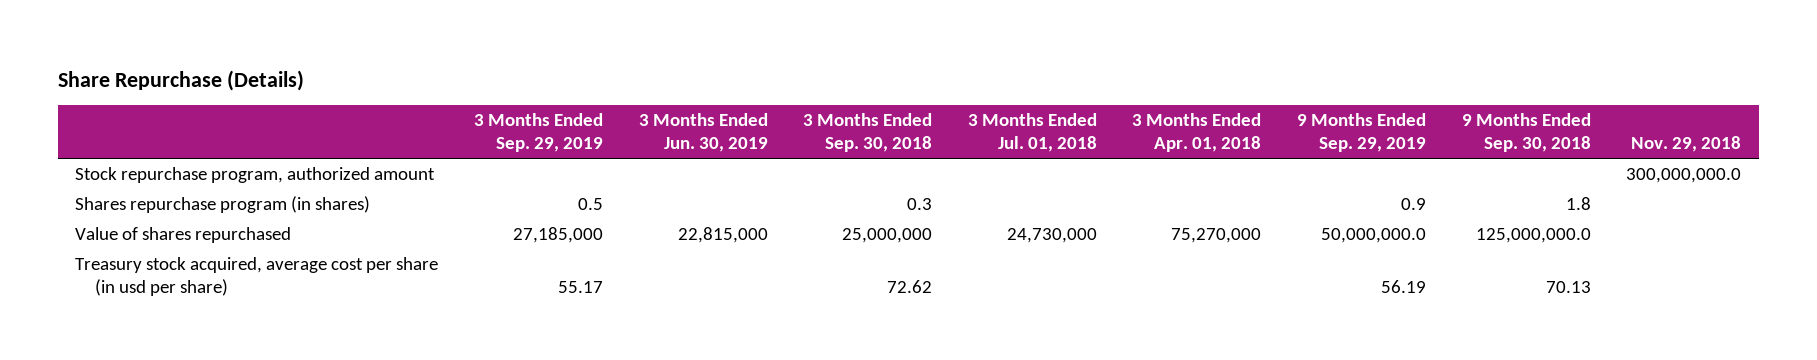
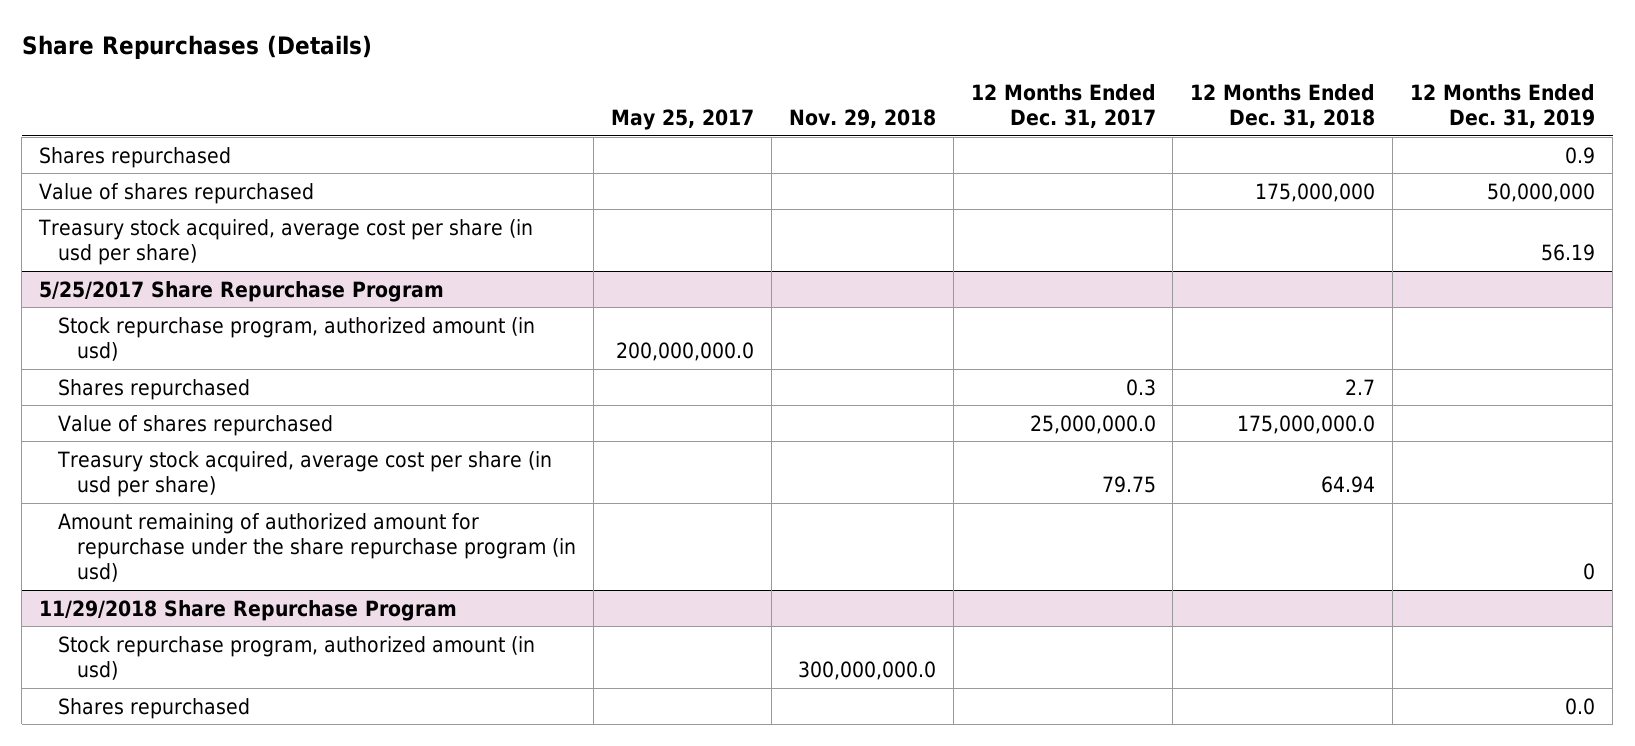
- Share Repurchase (Details)
+ Share Repurchases (Details)
- | 3 Months Ended Sep. 29, 2019 | 3 Months Ended Jun. 30, 2019 | 3 Months Ended Sep. 30, 2018 | 3 Months Ended Jul. 01, 2018 | 3 Months Ended Apr. 01, 2018 | 9 Months Ended Sep. 29, 2019 | 9 Months Ended Sep. 30, 2018 | Nov. 29, 2018
+ | May 25, 2017 | Nov. 29, 2018 | 12 Months Ended Dec. 31, 2017 | 12 Months Ended Dec. 31, 2018 | 12 Months Ended Dec. 31, 2019
- Stock repurchase program, authorized amount | | | | | | | | 300,000,000.0
- Shares repurchase program (in shares) | 0.5 | | 0.3 | | | 0.9 | 1.8 |
+ Shares repurchased | | | | | 0.9
+ 5/25/2017 Share Repurchase Program
+ Stock repurchase program, authorized amount (in usd) | 200,000,000.0 | | | |
+ Shares repurchased | | | 0.3 | 2.7 |
+ Value of shares repurchased | | | 25,000,000.0 | 175,000,000.0 |
+ Treasury stock acquired, average cost per share (in usd per share) | | | 79.75 | 64.94 |
+ Amount remaining of authorized amount for repurchase under the share repurchase program (in usd) | | | | | 0
+ 11/29/2018 Share Repurchase Program
+ Stock repurchase program, authorized amount (in usd) | | 300,000,000.0 | | |
+ Shares repurchased | | | | | 0.0

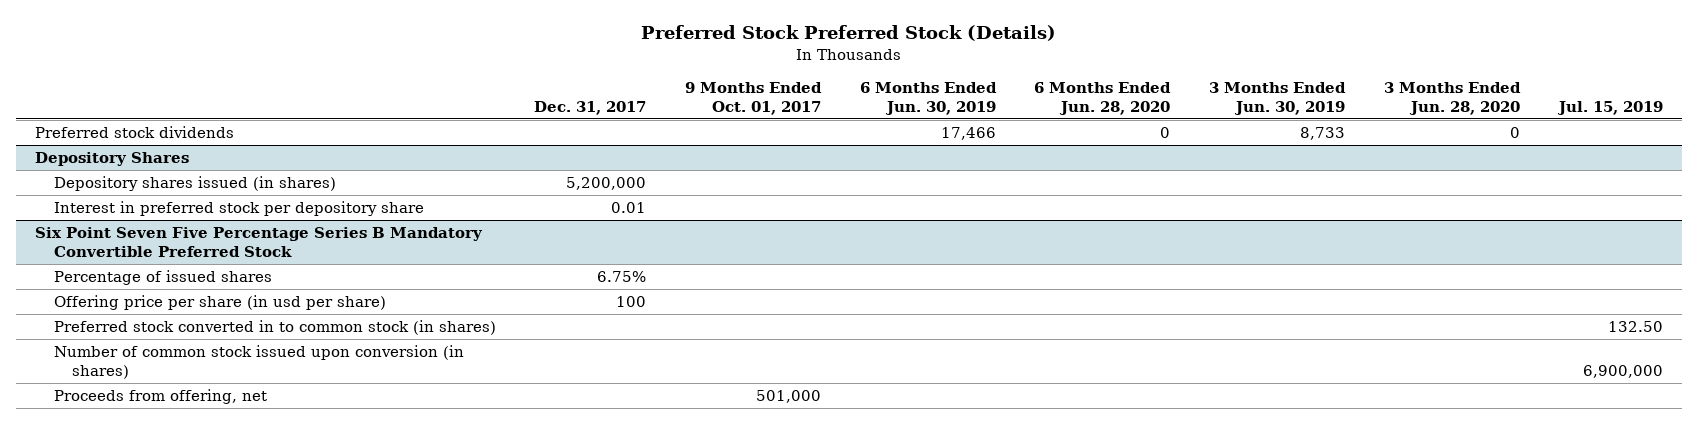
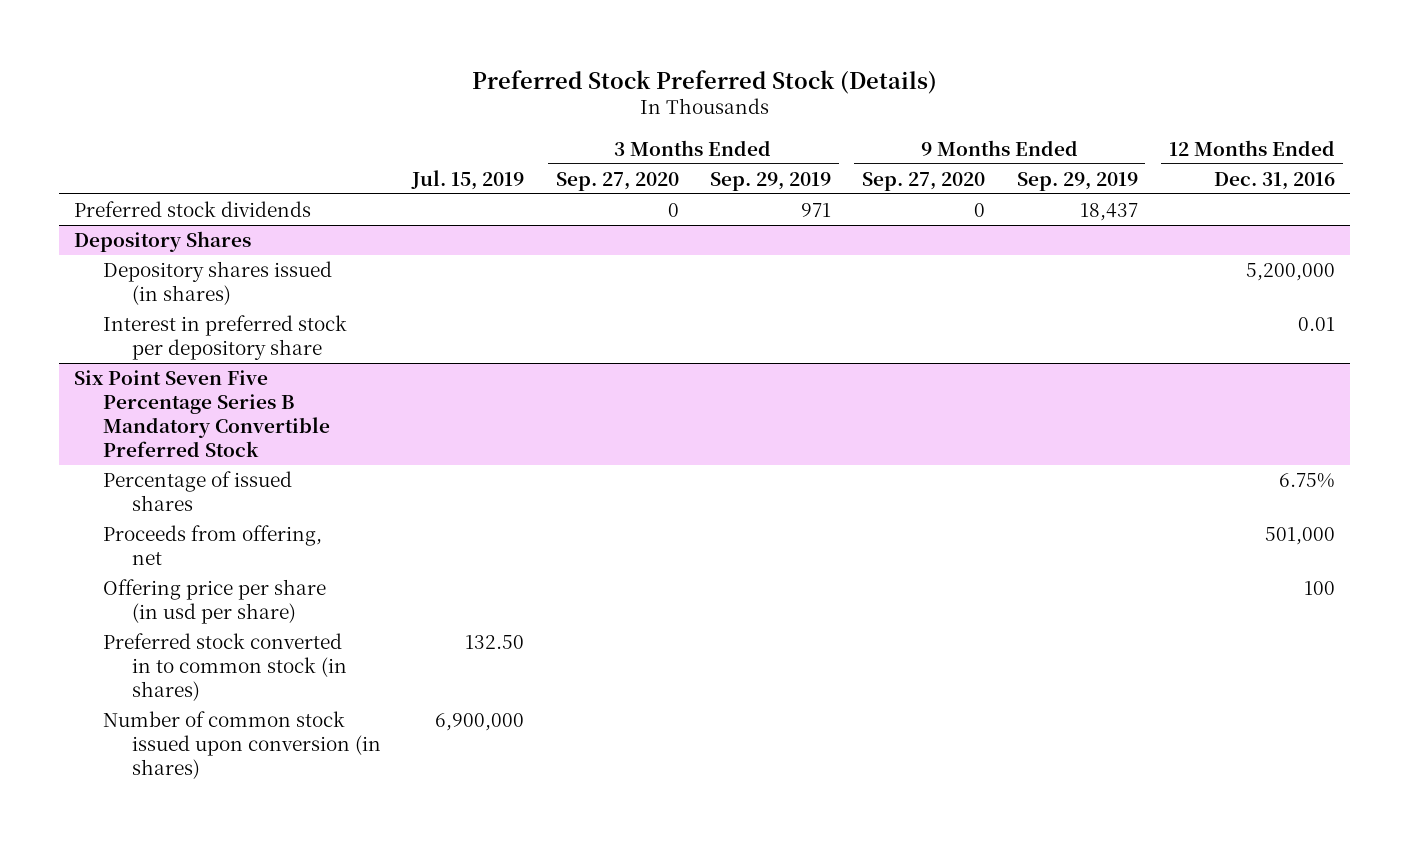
- | Dec. 31, 2017 | 9 Months Ended Oct. 01, 2017 | 6 Months Ended Jun. 30, 2019 | 6 Months Ended Jun. 28, 2020 | 3 Months Ended Jun. 30, 2019 | 3 Months Ended Jun. 28, 2020 | Jul. 15, 2019
+ | Jul. 15, 2019 | 3 Months Ended Sep. 27, 2020 | 3 Months Ended Sep. 29, 2019 | 9 Months Ended Sep. 27, 2020 | 9 Months Ended Sep. 29, 2019 | 12 Months Ended Dec. 31, 2016
@ Six Point Seven Five Percentage Series B Mandatory Convertible Preferred Stock
moved up: Proceeds from offering, net | | | | | | 501,000

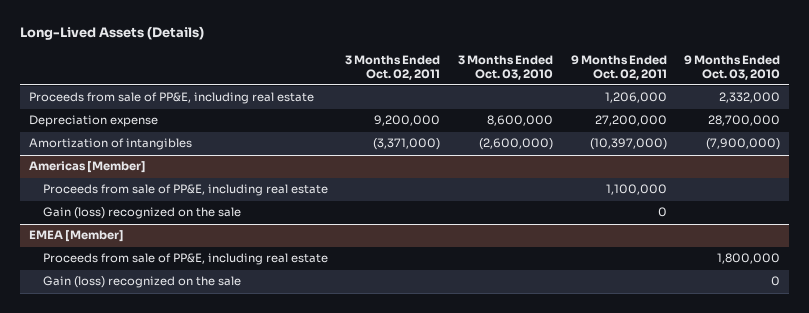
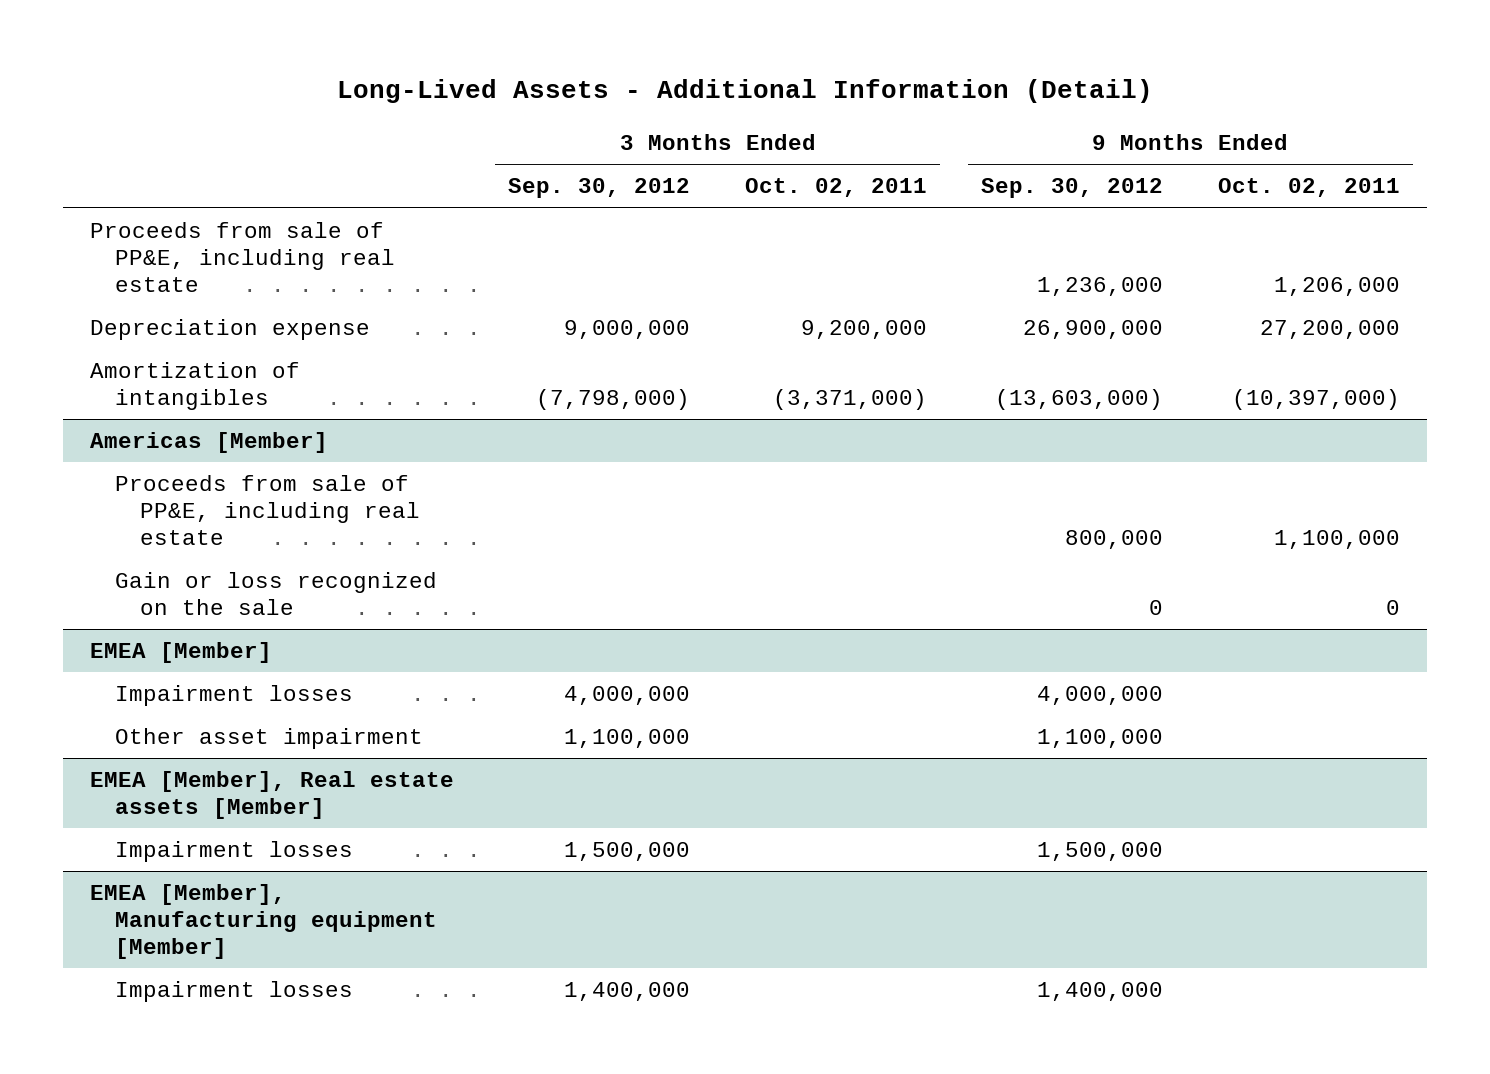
- Long-Lived Assets (Details)
+ Long-Lived Assets - Additional Information (Detail)
- | 3 Months Ended Oct. 02, 2011 | 3 Months Ended Oct. 03, 2010 | 9 Months Ended Oct. 02, 2011 | 9 Months Ended Oct. 03, 2010
+ | 3 Months Ended Sep. 30, 2012 | 3 Months Ended Oct. 02, 2011 | 9 Months Ended Sep. 30, 2012 | 9 Months Ended Oct. 02, 2011
@ Americas [Member]
- Gain (loss) recognized on the sale | | | 0 |
+ Gain or loss recognized on the sale | | | 0 | 0
@ EMEA [Member]
- Proceeds from sale of PP&E, including real estate | | | | 1,800,000
- Gain (loss) recognized on the sale | | | | 0
+ Impairment losses | 4,000,000 | | 4,000,000 |
+ Other asset impairment | 1,100,000 | | 1,100,000 |
+ EMEA [Member], Real estate assets [Member]
+ Impairment losses | 1,500,000 | | 1,500,000 |
+ EMEA [Member], Manufacturing equipment [Member]
+ Impairment losses | 1,400,000 | | 1,400,000 |

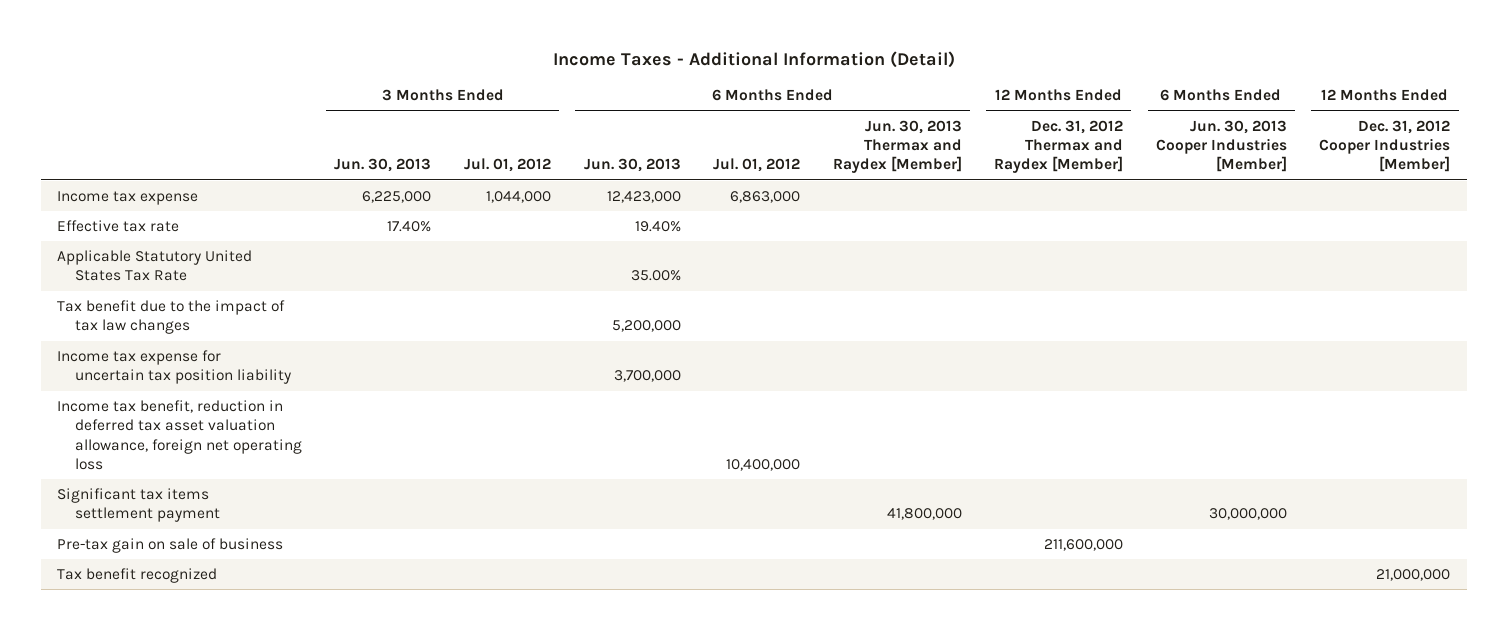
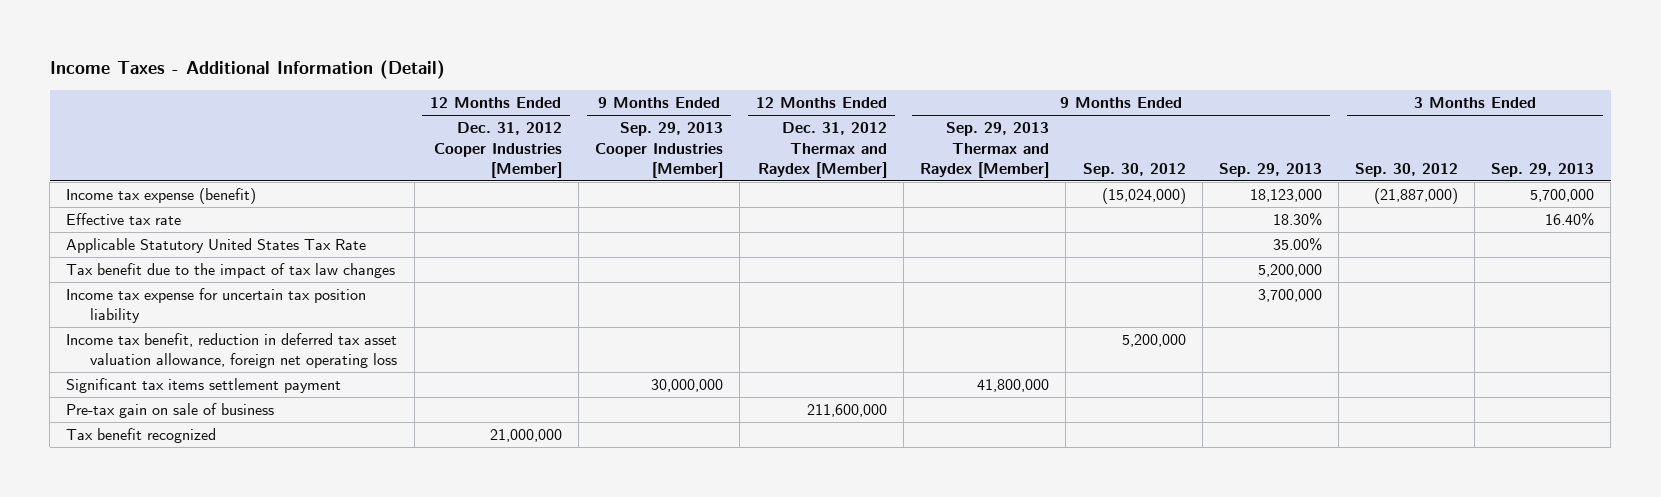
- | 3 Months Ended Jun. 30, 2013 | 3 Months Ended Jul. 01, 2012 | 6 Months Ended Jun. 30, 2013 | 6 Months Ended Jul. 01, 2012 | 6 Months Ended Jun. 30, 2013 Thermax and Raydex [Member] | 12 Months Ended Dec. 31, 2012 Thermax and Raydex [Member] | 6 Months Ended Jun. 30, 2013 Cooper Industries [Member] | 12 Months Ended Dec. 31, 2012 Cooper Industries [Member]
+ | 12 Months Ended Dec. 31, 2012 Cooper Industries [Member] | 9 Months Ended Sep. 29, 2013 Cooper Industries [Member] | 12 Months Ended Dec. 31, 2012 Thermax and Raydex [Member] | 9 Months Ended Sep. 29, 2013 Thermax and Raydex [Member] | 9 Months Ended Sep. 30, 2012 | 9 Months Ended Sep. 29, 2013 | 3 Months Ended Sep. 30, 2012 | 3 Months Ended Sep. 29, 2013
- Income tax expense | 6,225,000 | 1,044,000 | 12,423,000 | 6,863,000 | | | |
+ Income tax expense (benefit) | | | | | (15,024,000) | 18,123,000 | (21,887,000) | 5,700,000

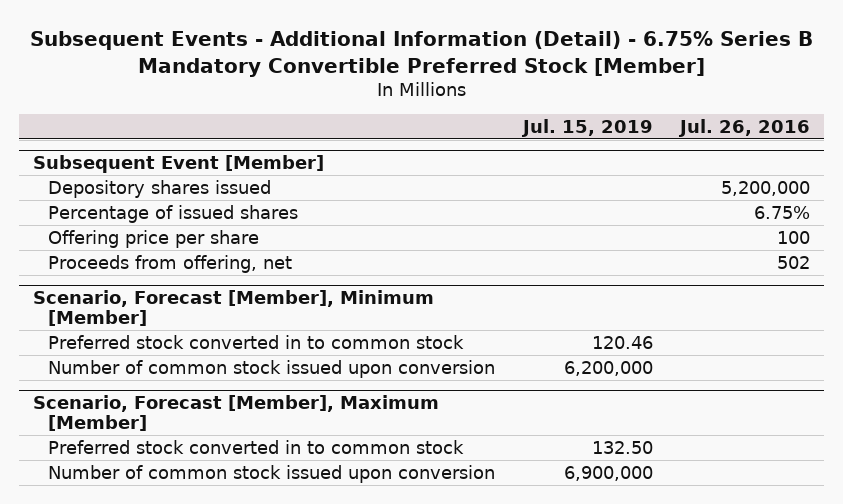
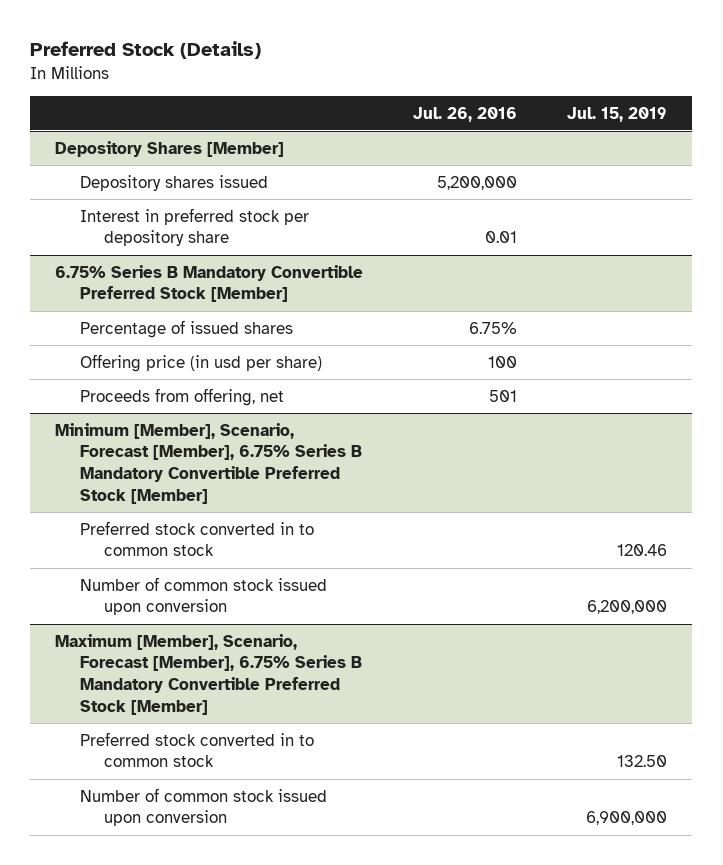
- Subsequent Events - Additional Information (Detail) - 6.75% Series B Mandatory Convertible Preferred Stock [Member]
+ Preferred Stock (Details)
- | Jul. 15, 2019 | Jul. 26, 2016
+ | Jul. 26, 2016 | Jul. 15, 2019
- Subsequent Event [Member]
- Depository shares issued | | 5,200,000
+ Depository Shares [Member]
+ Depository shares issued | 5,200,000 |
+ Interest in preferred stock per depository share | 0.01 |
+ 6.75% Series B Mandatory Convertible Preferred Stock [Member]
- Offering price per share | | 100
- Proceeds from offering, net | | 502
- Scenario, Forecast [Member], Minimum [Member]
+ Offering price (in usd per share) | 100 |
+ Proceeds from offering, net | 501 |
+ Minimum [Member], Scenario, Forecast [Member], 6.75% Series B Mandatory Convertible Preferred Stock [Member]
- Scenario, Forecast [Member], Maximum [Member]
+ Maximum [Member], Scenario, Forecast [Member], 6.75% Series B Mandatory Convertible Preferred Stock [Member]

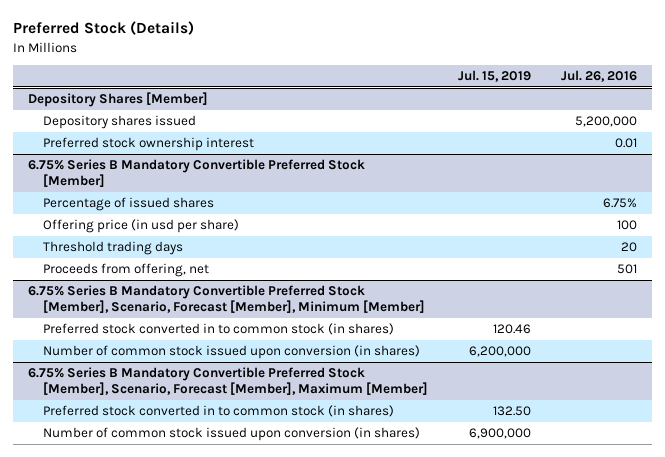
- | Jul. 26, 2016 | Jul. 15, 2019
+ | Jul. 15, 2019 | Jul. 26, 2016
@ Depository Shares [Member]
- Interest in preferred stock per depository share | 0.01 |
+ Preferred stock ownership interest | | 0.01
@ 6.75% Series B Mandatory Convertible Preferred Stock [Member]
+ Threshold trading days | | 20
- Minimum [Member], Scenario, Forecast [Member], 6.75% Series B Mandatory Convertible Preferred Stock [Member]
- Preferred stock converted in to common stock | | 120.46
- Number of common stock issued upon conversion | | 6,200,000
- Maximum [Member], Scenario, Forecast [Member], 6.75% Series B Mandatory Convertible Preferred Stock [Member]
- Preferred stock converted in to common stock | | 132.50
- Number of common stock issued upon conversion | | 6,900,000
+ 6.75% Series B Mandatory Convertible Preferred Stock [Member], Scenario, Forecast [Member], Minimum [Member]
+ Preferred stock converted in to common stock (in shares) | 120.46 |
+ Number of common stock issued upon conversion (in shares) | 6,200,000 |
+ 6.75% Series B Mandatory Convertible Preferred Stock [Member], Scenario, Forecast [Member], Maximum [Member]
+ Preferred stock converted in to common stock (in shares) | 132.50 |
+ Number of common stock issued upon conversion (in shares) | 6,900,000 |

